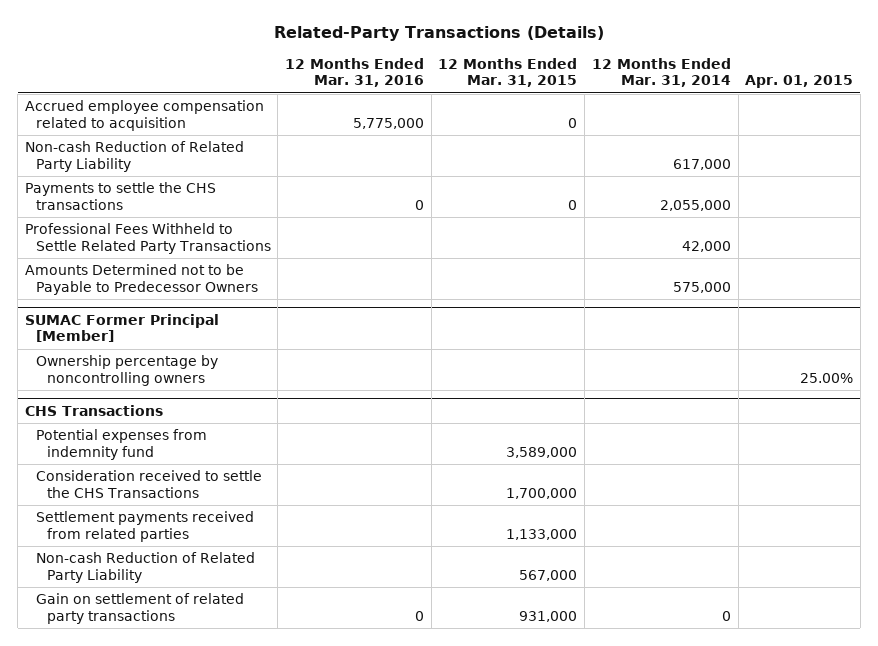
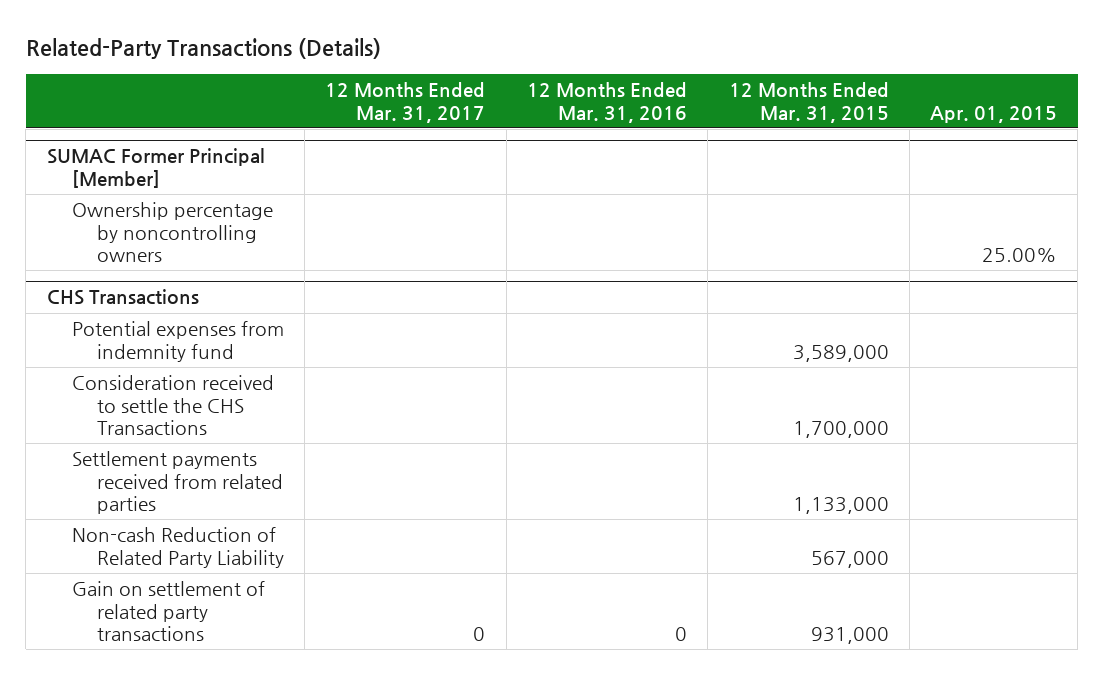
- | 12 Months Ended Mar. 31, 2016 | 12 Months Ended Mar. 31, 2015 | 12 Months Ended Mar. 31, 2014 | Apr. 01, 2015
+ | 12 Months Ended Mar. 31, 2017 | 12 Months Ended Mar. 31, 2016 | 12 Months Ended Mar. 31, 2015 | Apr. 01, 2015
- Accrued employee compensation related to acquisition | 5,775,000 | 0 | |
- Non-cash Reduction of Related Party Liability | | | 617,000 |
- Payments to settle the CHS transactions | 0 | 0 | 2,055,000 |
- Professional Fees Withheld to Settle Related Party Transactions | | | 42,000 |
- Amounts Determined not to be Payable to Predecessor Owners | | | 575,000 |

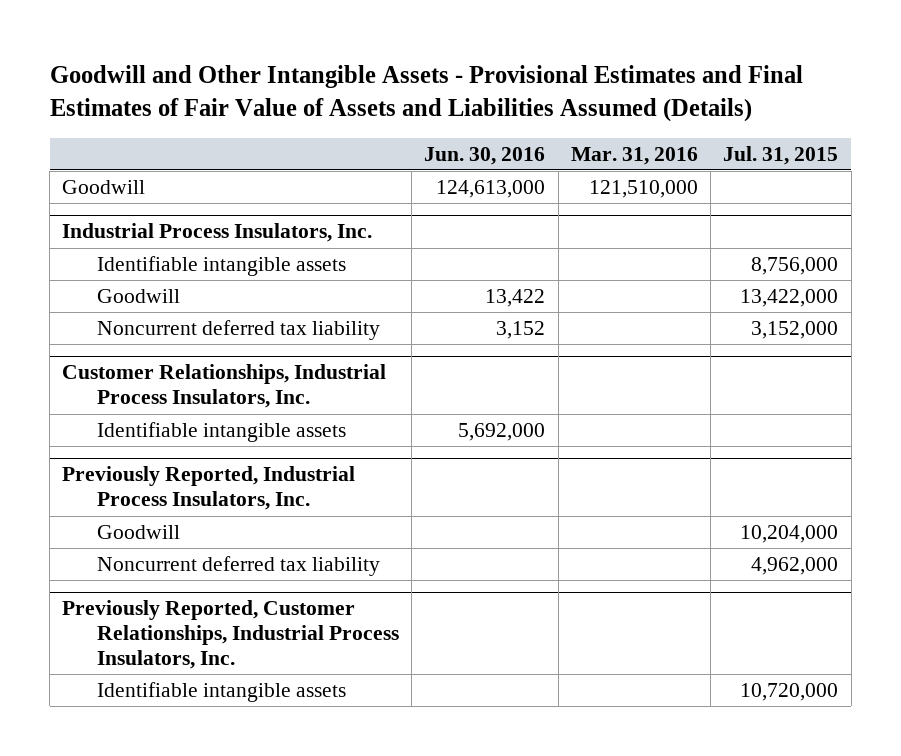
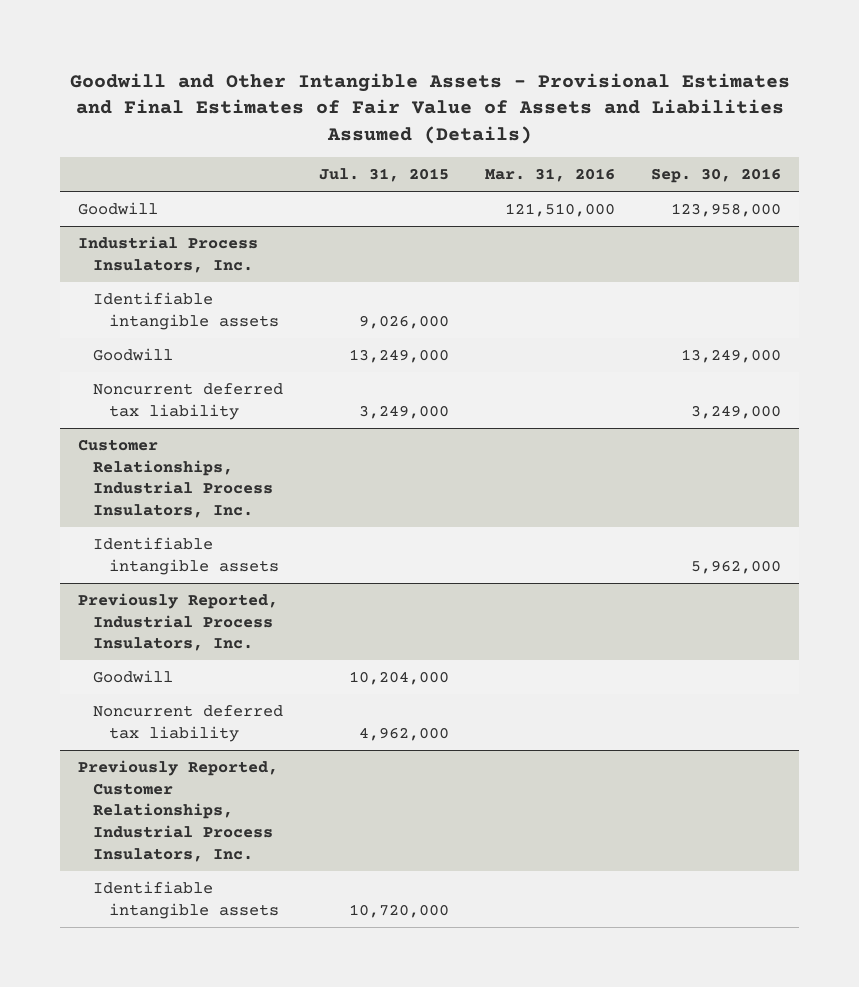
- | Jun. 30, 2016 | Mar. 31, 2016 | Jul. 31, 2015
+ | Jul. 31, 2015 | Mar. 31, 2016 | Sep. 30, 2016
@ Industrial Process Insulators, Inc.
- Identifiable intangible assets | | | 8,756,000
- Goodwill | 13,422 | | 13,422,000
- Noncurrent deferred tax liability | 3,152 | | 3,152,000
+ Identifiable intangible assets | 9,026,000 | |
+ Goodwill | 13,249,000 | | 13,249,000
+ Noncurrent deferred tax liability | 3,249,000 | | 3,249,000

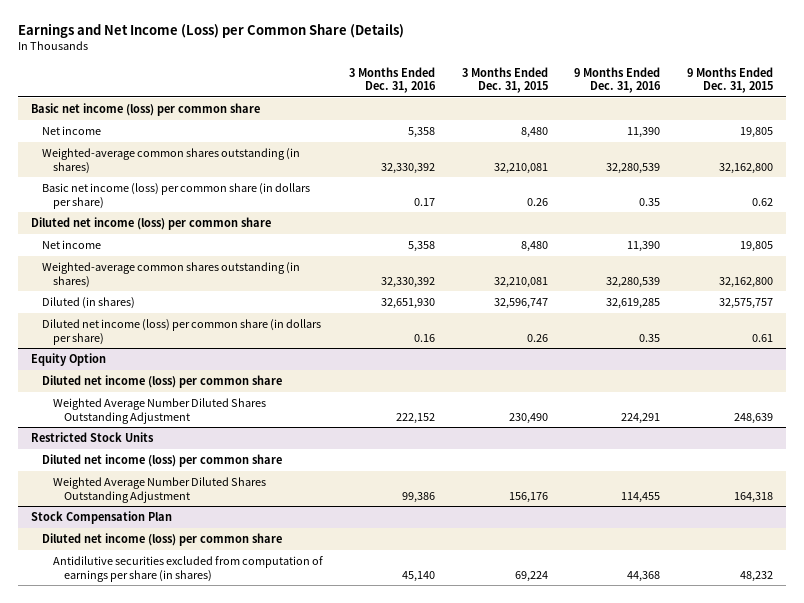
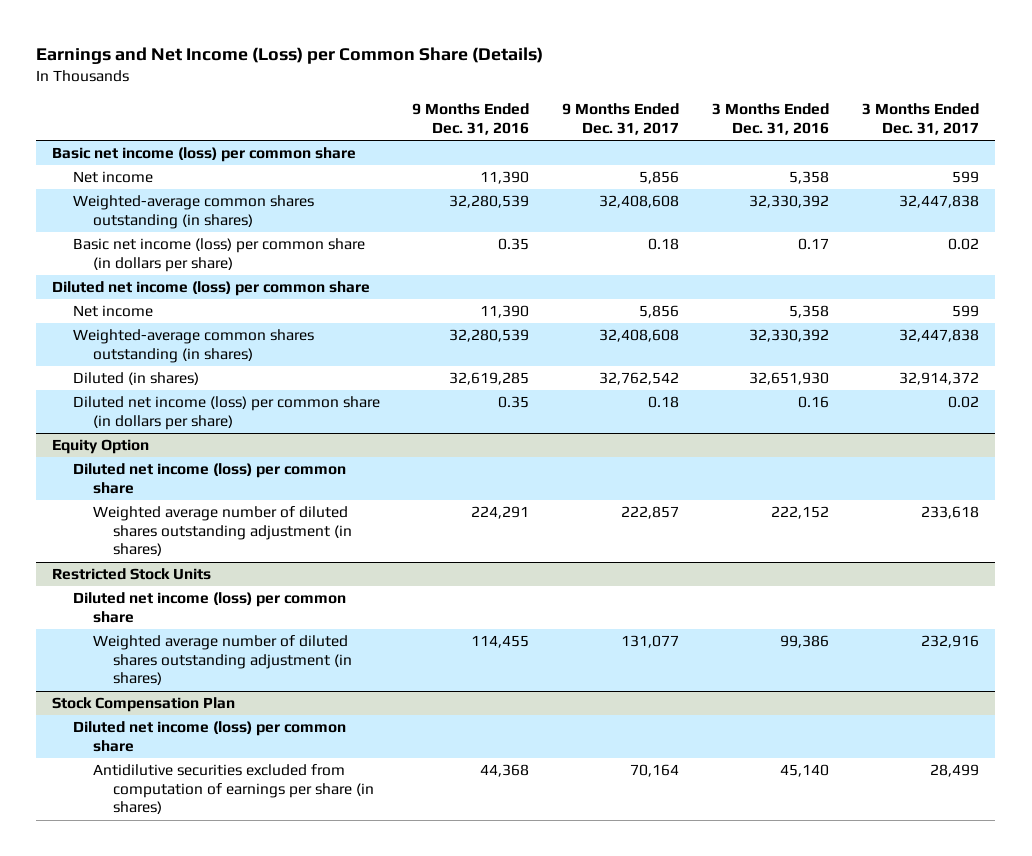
- | 3 Months Ended Dec. 31, 2016 | 3 Months Ended Dec. 31, 2015 | 9 Months Ended Dec. 31, 2016 | 9 Months Ended Dec. 31, 2015
+ | 9 Months Ended Dec. 31, 2016 | 9 Months Ended Dec. 31, 2017 | 3 Months Ended Dec. 31, 2016 | 3 Months Ended Dec. 31, 2017
@ Equity Option
- Weighted Average Number Diluted Shares Outstanding Adjustment | 222,152 | 230,490 | 224,291 | 248,639
+ Weighted average number of diluted shares outstanding adjustment (in shares) | 224,291 | 222,857 | 222,152 | 233,618
@ Restricted Stock Units
- Weighted Average Number Diluted Shares Outstanding Adjustment | 99,386 | 156,176 | 114,455 | 164,318
+ Weighted average number of diluted shares outstanding adjustment (in shares) | 114,455 | 131,077 | 99,386 | 232,916

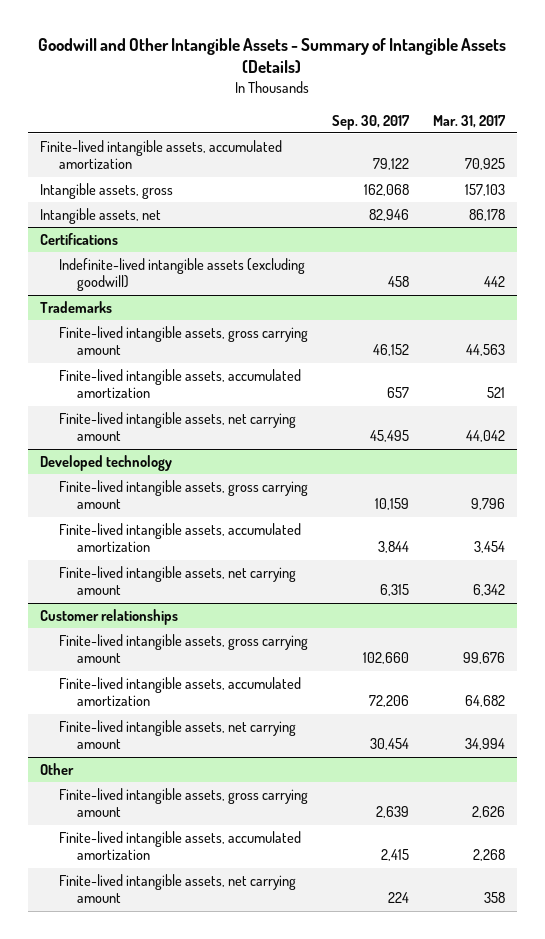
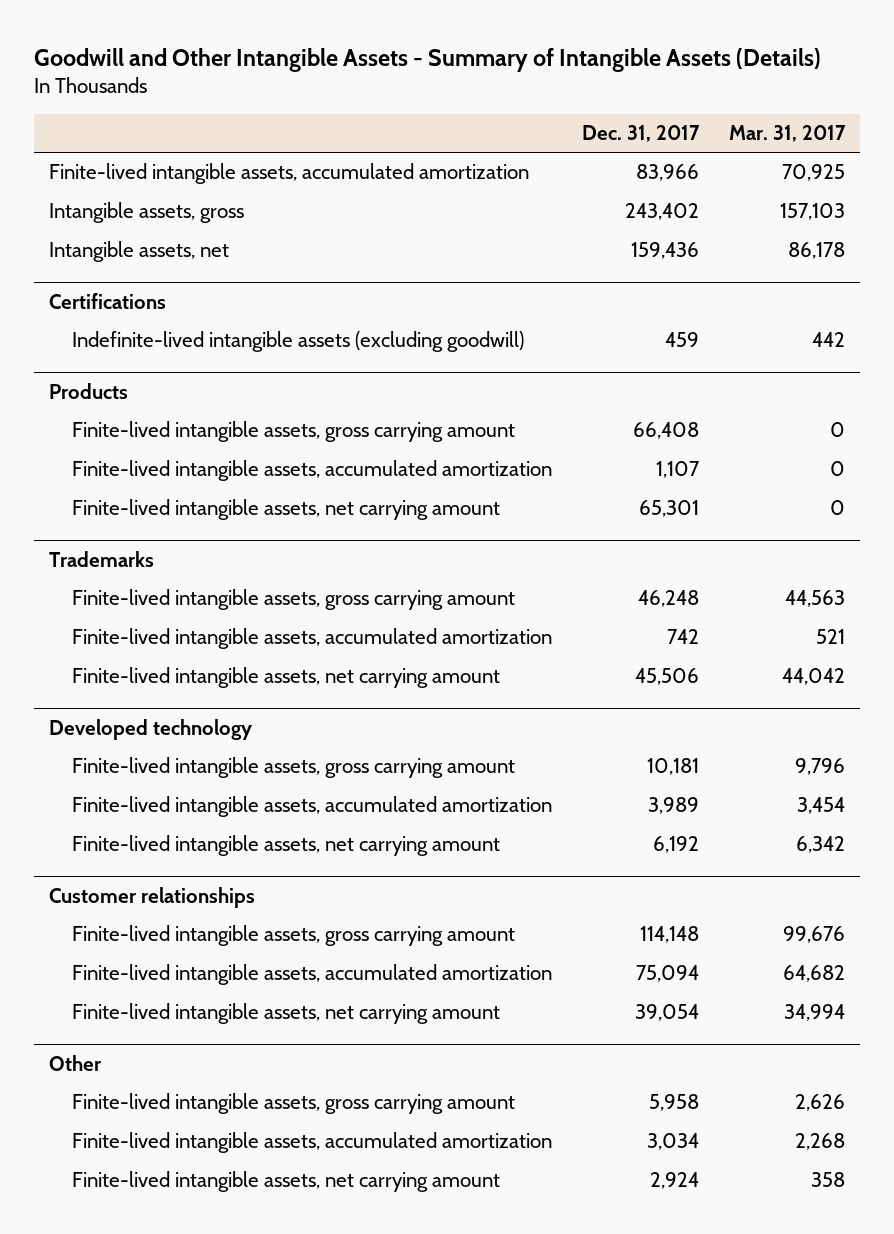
- | Sep. 30, 2017 | Mar. 31, 2017
+ | Dec. 31, 2017 | Mar. 31, 2017
+ Products
+ Finite-lived intangible assets, gross carrying amount | 66,408 | 0
+ Finite-lived intangible assets, accumulated amortization | 1,107 | 0
+ Finite-lived intangible assets, net carrying amount | 65,301 | 0

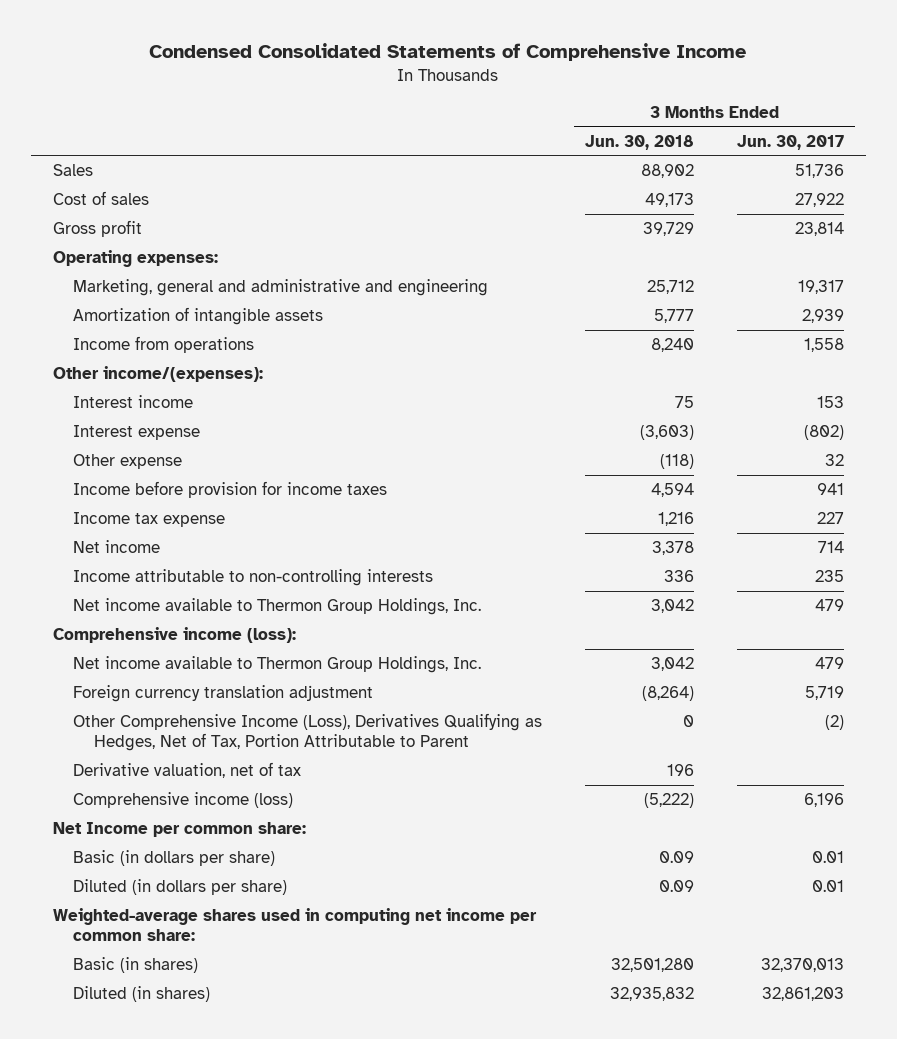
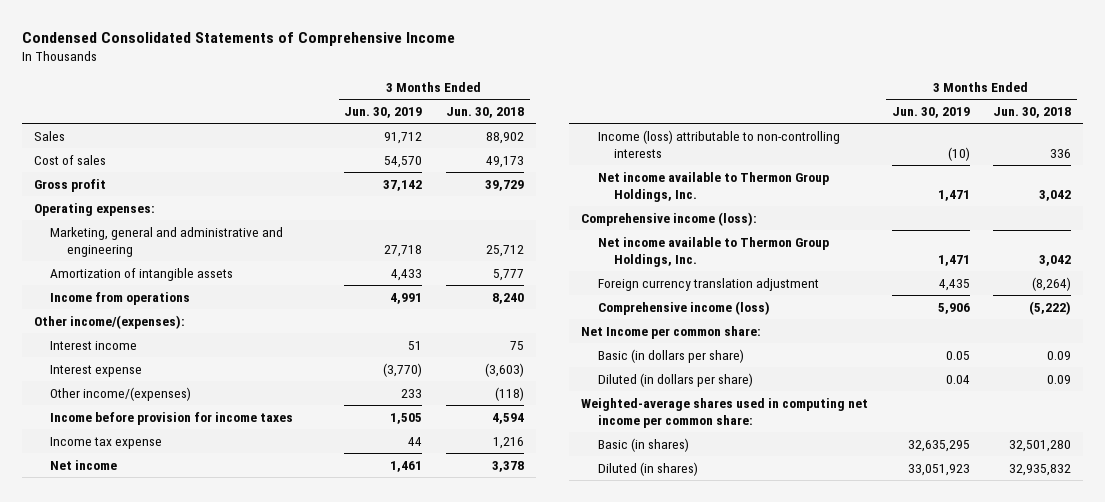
- | 3 Months Ended Jun. 30, 2018 | 3 Months Ended Jun. 30, 2017
+ | 3 Months Ended Jun. 30, 2019 | 3 Months Ended Jun. 30, 2018
- Other expense | (118) | 32
+ Other income/(expenses) | 233 | (118)
- Income attributable to non-controlling interests | 336 | 235
+ Income (loss) attributable to non-controlling interests | (10) | 336
- Other Comprehensive Income (Loss), Derivatives Qualifying as Hedges, Net of Tax, Portion Attributable to Parent | 0 | (2)
- Derivative valuation, net of tax | 196 |

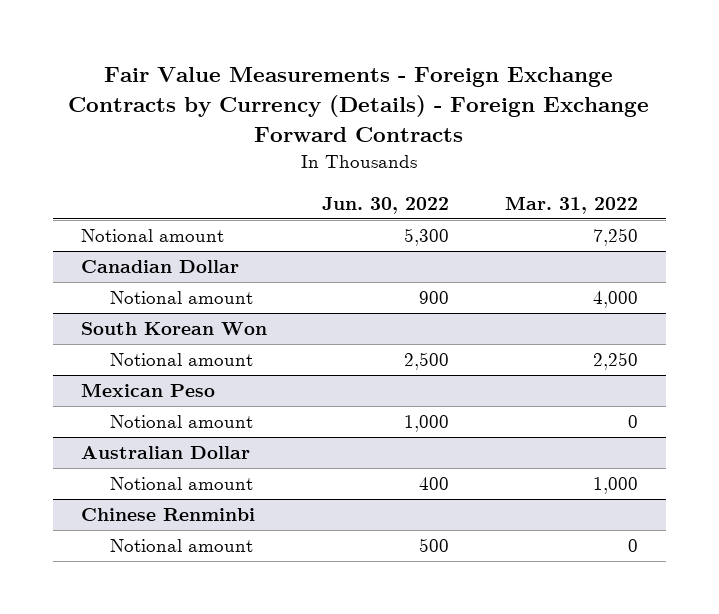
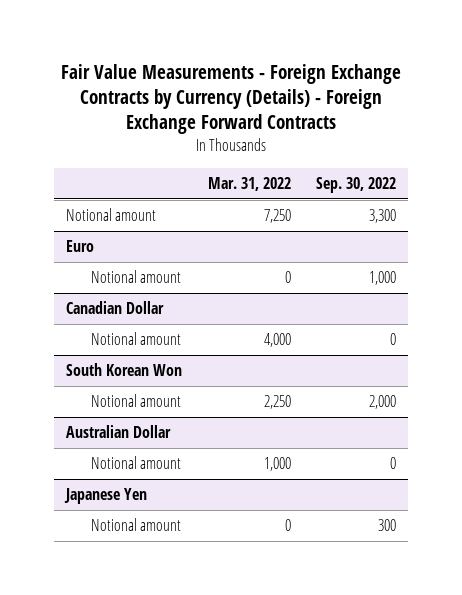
- | Jun. 30, 2022 | Mar. 31, 2022
+ | Mar. 31, 2022 | Sep. 30, 2022
+ Euro
+ Notional amount | 0 | 1,000
- Mexican Peso
- Notional amount | 1,000 | 0
- Chinese Renminbi
+ Japanese Yen

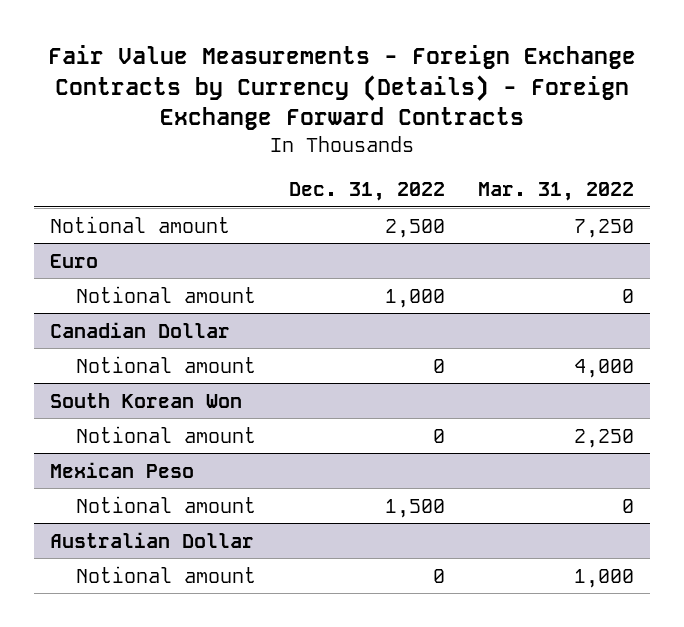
- | Mar. 31, 2022 | Sep. 30, 2022
+ | Dec. 31, 2022 | Mar. 31, 2022
+ Mexican Peso
+ Notional amount | 1,500 | 0
- Japanese Yen
- Notional amount | 0 | 300

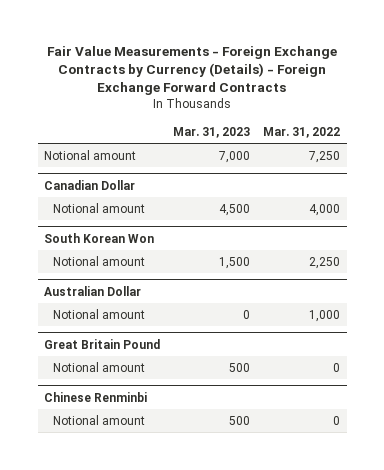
- | Dec. 31, 2022 | Mar. 31, 2022
+ | Mar. 31, 2023 | Mar. 31, 2022
- Euro
- Notional amount | 1,000 | 0
- Mexican Peso
- Notional amount | 1,500 | 0
+ Great Britain Pound
+ Notional amount | 500 | 0
+ Chinese Renminbi
+ Notional amount | 500 | 0

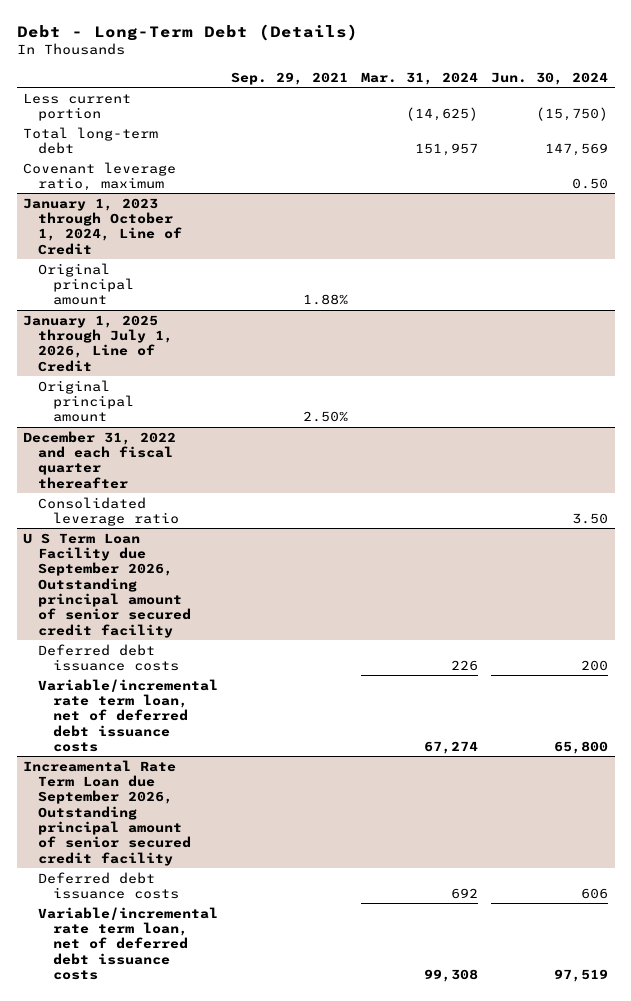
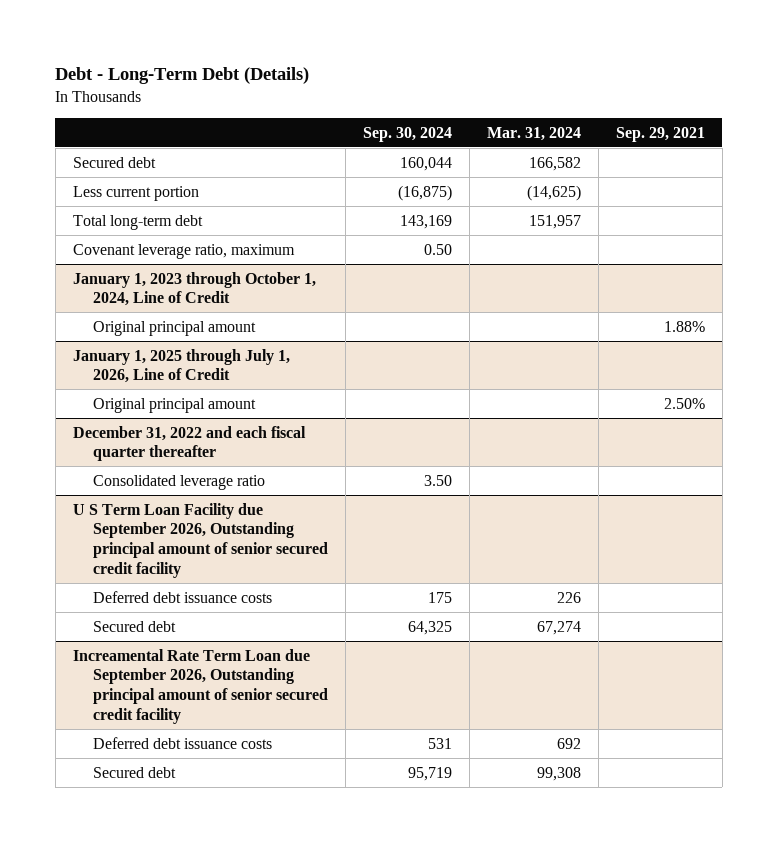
- | Sep. 29, 2021 | Mar. 31, 2024 | Jun. 30, 2024
+ | Sep. 30, 2024 | Mar. 31, 2024 | Sep. 29, 2021
+ Secured debt | 160,044 | 166,582 |
@ U S Term Loan Facility due September 2026, Outstanding principal amount of senior secured credit facility
- Variable/incremental rate term loan, net of deferred debt issuance costs | | 67,274 | 65,800
+ Secured debt | 64,325 | 67,274 |
@ Increamental Rate Term Loan due September 2026, Outstanding principal amount of senior secured credit facility
- Variable/incremental rate term loan, net of deferred debt issuance costs | | 99,308 | 97,519
+ Secured debt | 95,719 | 99,308 |

